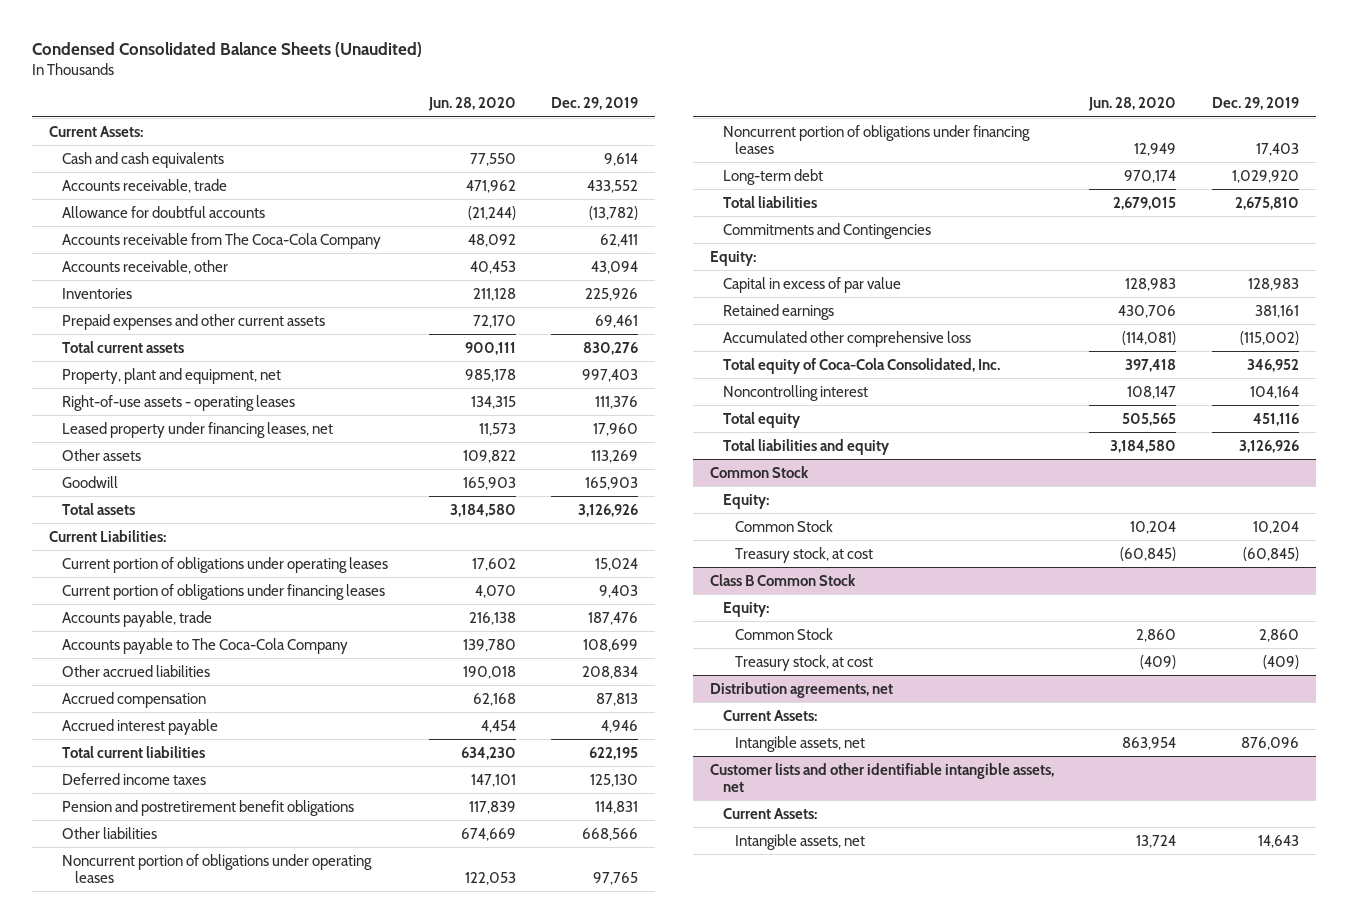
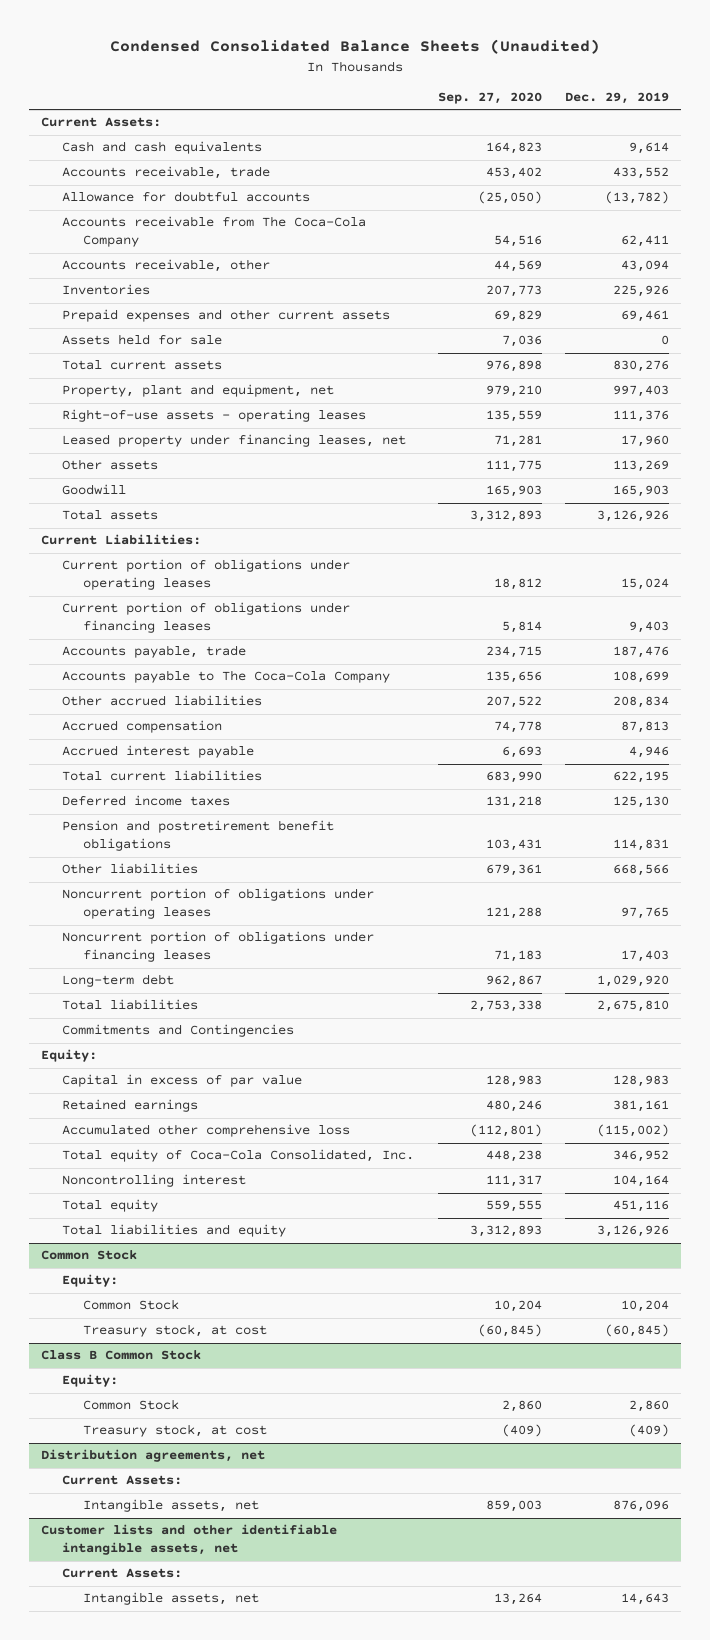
- | Jun. 28, 2020 | Dec. 29, 2019
+ | Sep. 27, 2020 | Dec. 29, 2019
+ Assets held for sale | 7,036 | 0

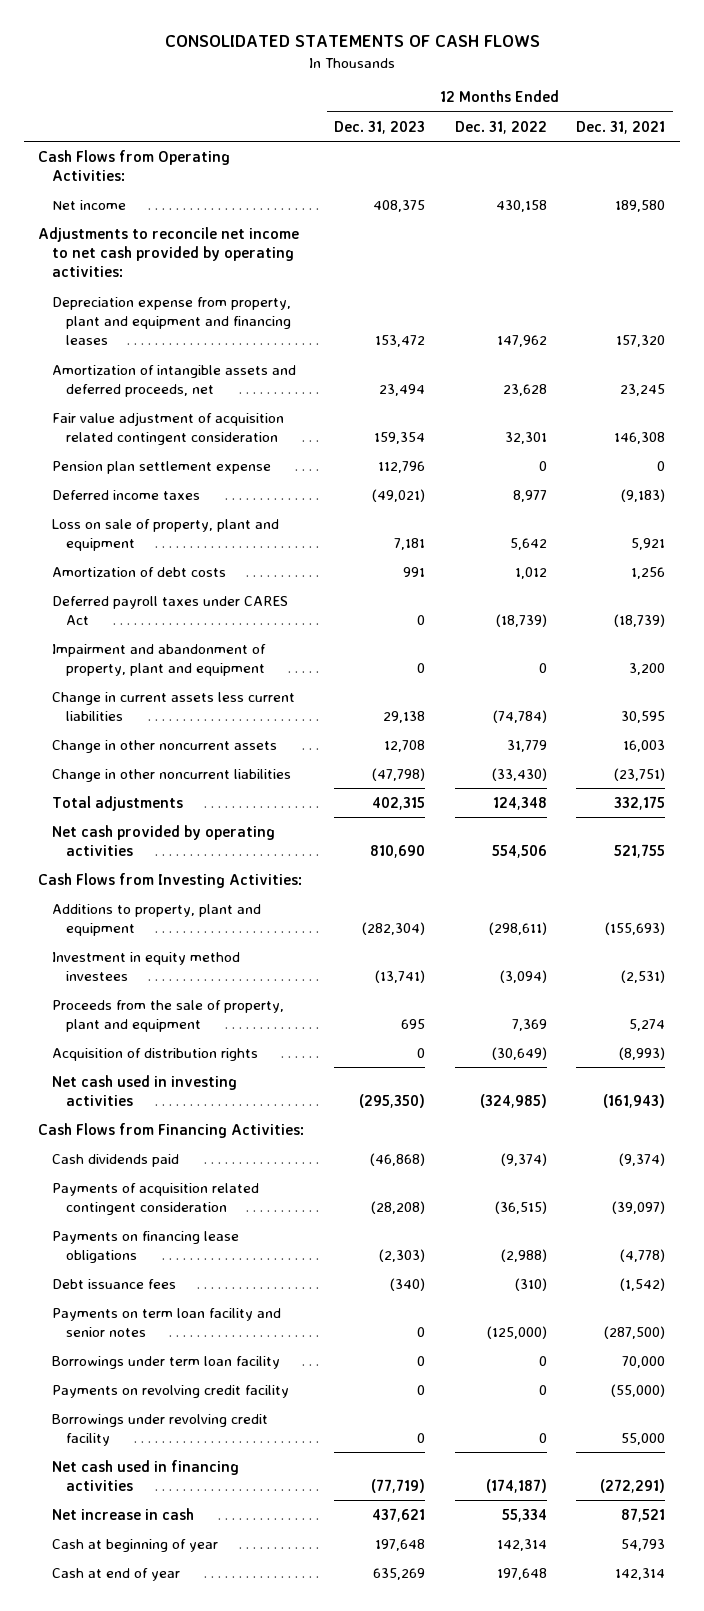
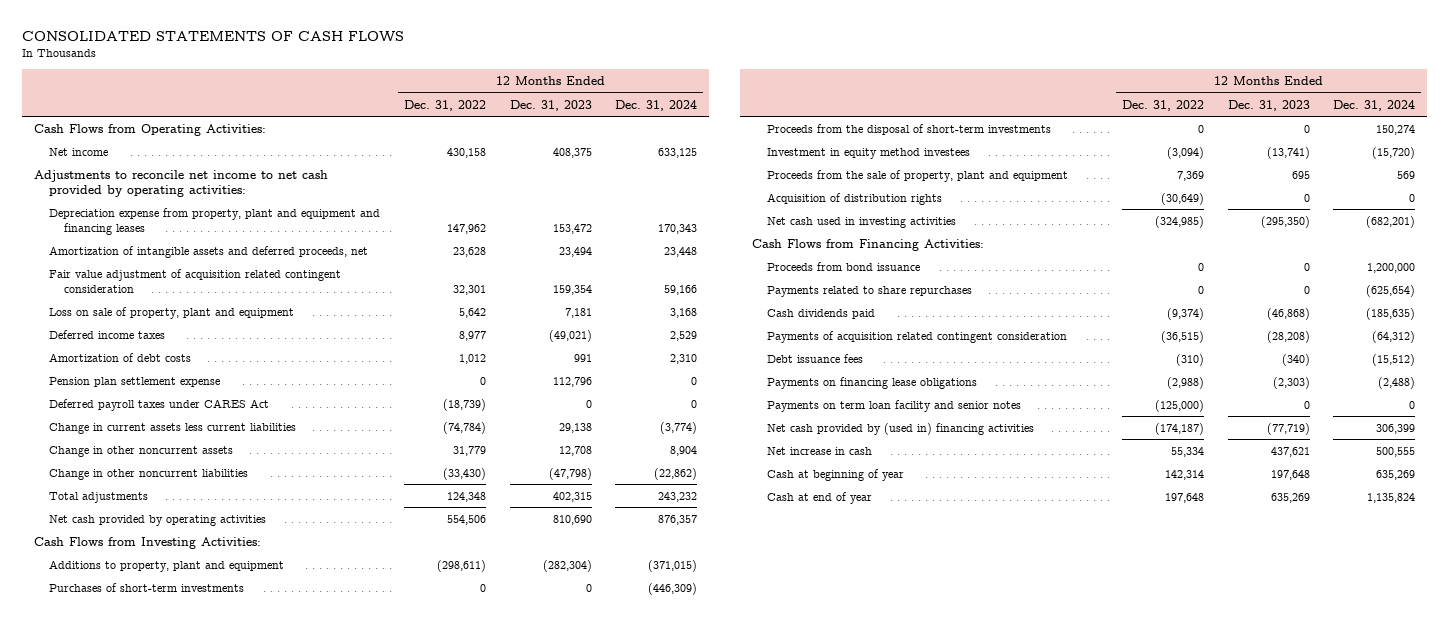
- | 12 Months Ended Dec. 31, 2023 | 12 Months Ended Dec. 31, 2022 | 12 Months Ended Dec. 31, 2021
+ | 12 Months Ended Dec. 31, 2022 | 12 Months Ended Dec. 31, 2023 | 12 Months Ended Dec. 31, 2024
moved down: Deferred income taxes | 8,977 | (49,021) | 2,529
moved down: Pension plan settlement expense | 0 | 112,796 | 0
- Impairment and abandonment of property, plant and equipment | 0 | 0 | 3,200
+ Purchases of short-term investments | 0 | 0 | (446,309)
+ Proceeds from the disposal of short-term investments | 0 | 0 | 150,274
+ Proceeds from bond issuance | 0 | 0 | 1,200,000
+ Payments related to share repurchases | 0 | 0 | (625,654)
moved down: Payments on financing lease obligations | (2,988) | (2,303) | (2,488)
- Borrowings under term loan facility | 0 | 0 | 70,000
- Payments on revolving credit facility | 0 | 0 | (55,000)
- Borrowings under revolving credit facility | 0 | 0 | 55,000
- Net cash used in financing activities | (77,719) | (174,187) | (272,291)
+ Net cash provided by (used in) financing activities | (174,187) | (77,719) | 306,399

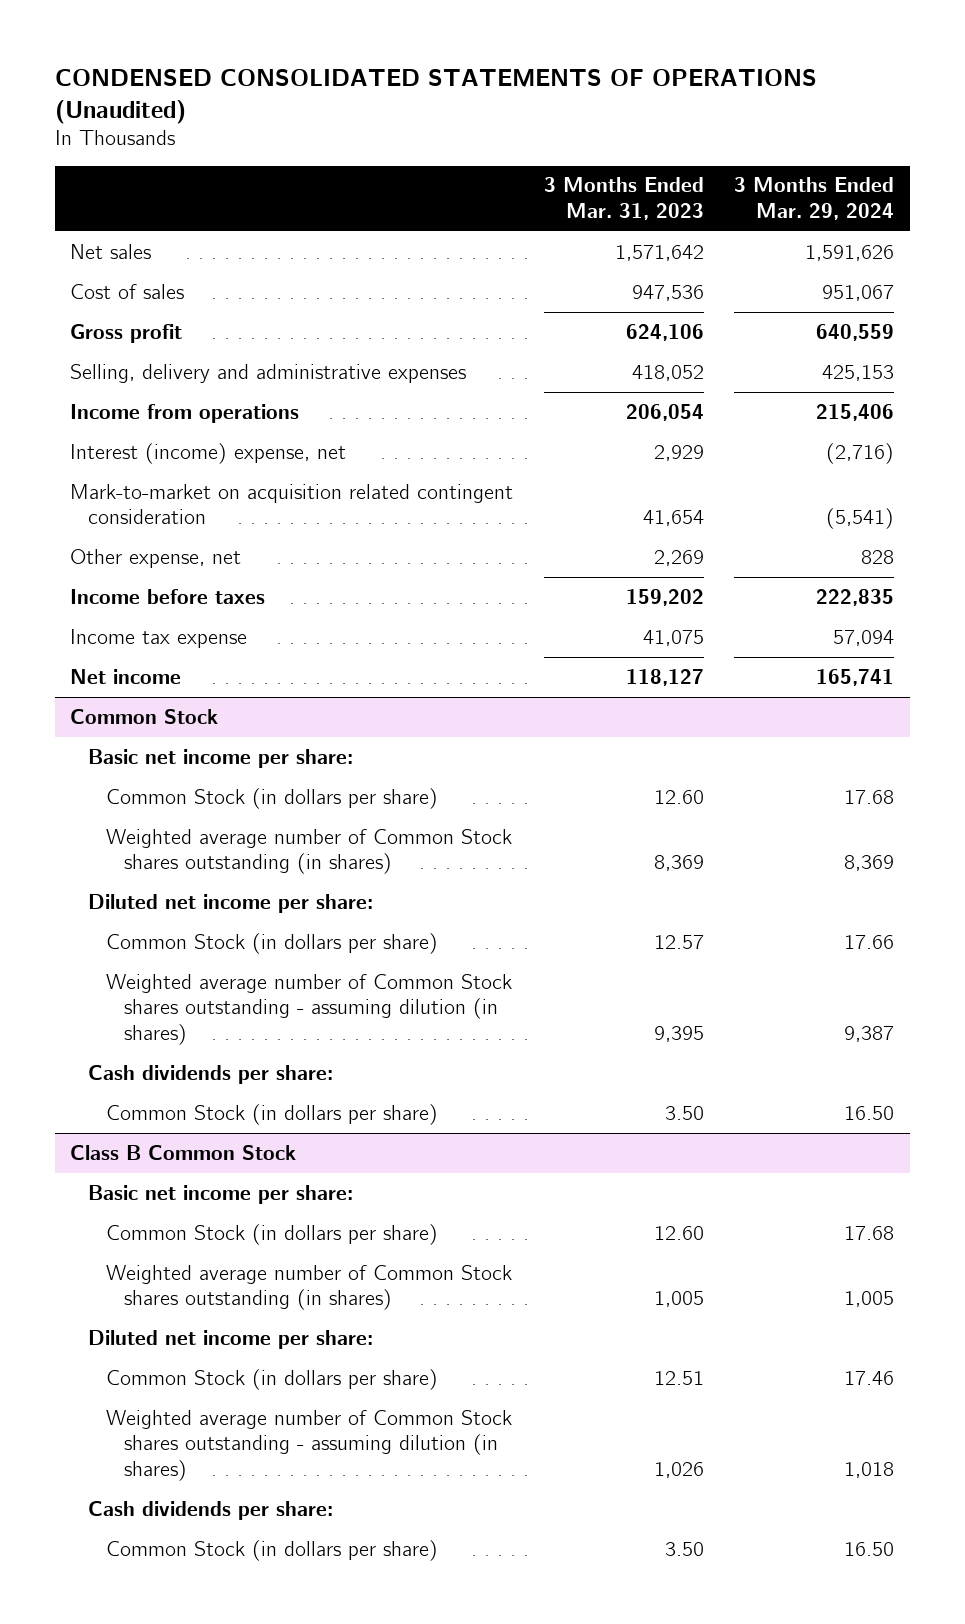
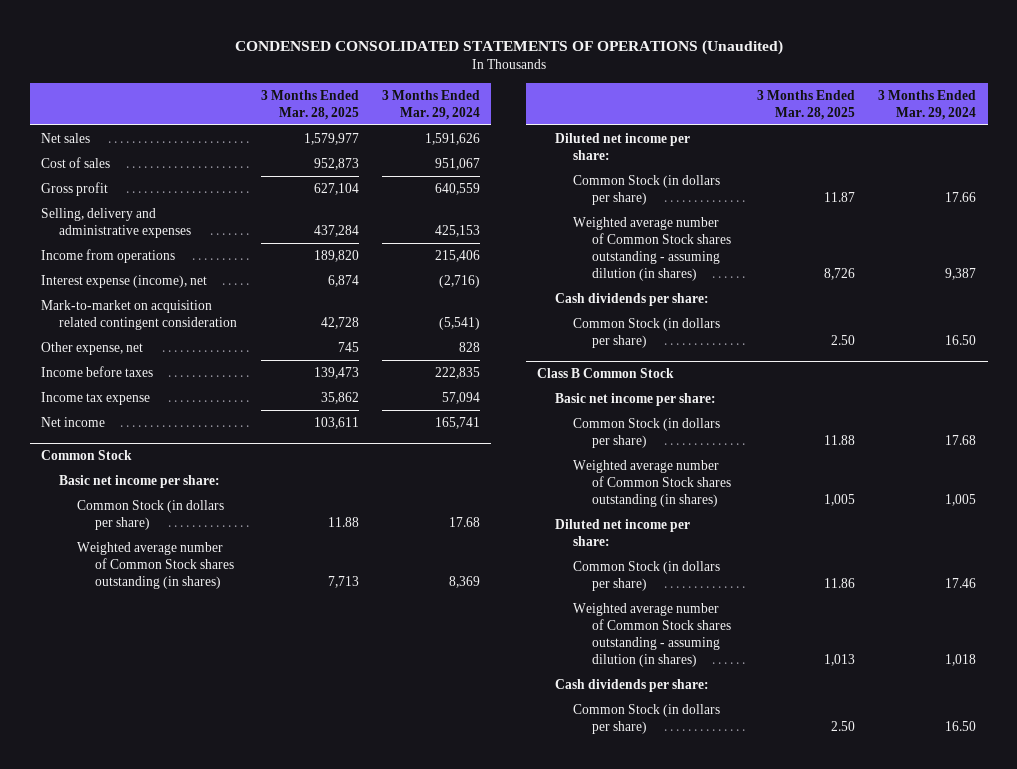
- | 3 Months Ended Mar. 31, 2023 | 3 Months Ended Mar. 29, 2024
+ | 3 Months Ended Mar. 28, 2025 | 3 Months Ended Mar. 29, 2024
- Interest (income) expense, net | 2,929 | (2,716)
+ Interest expense (income), net | 6,874 | (2,716)

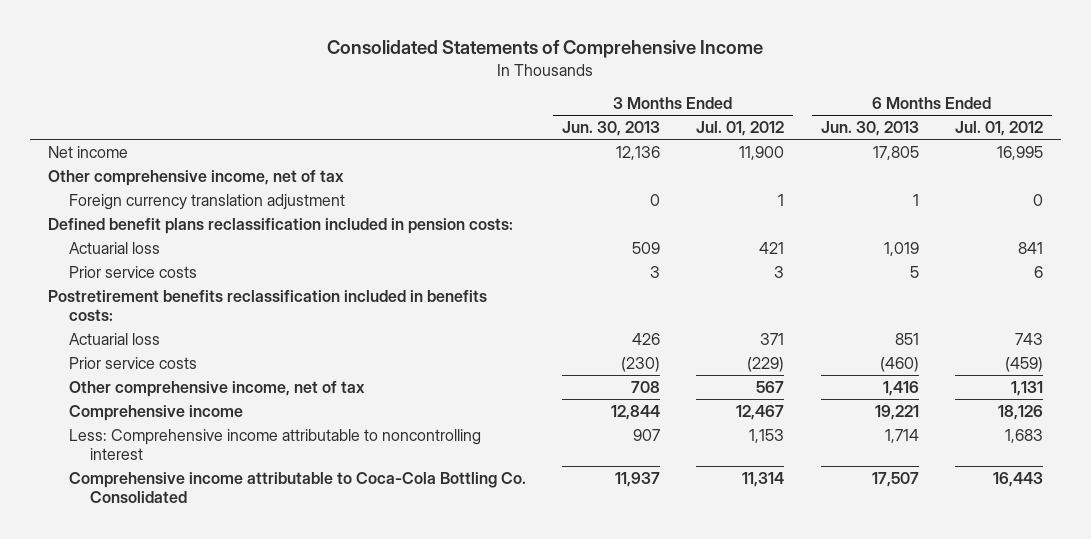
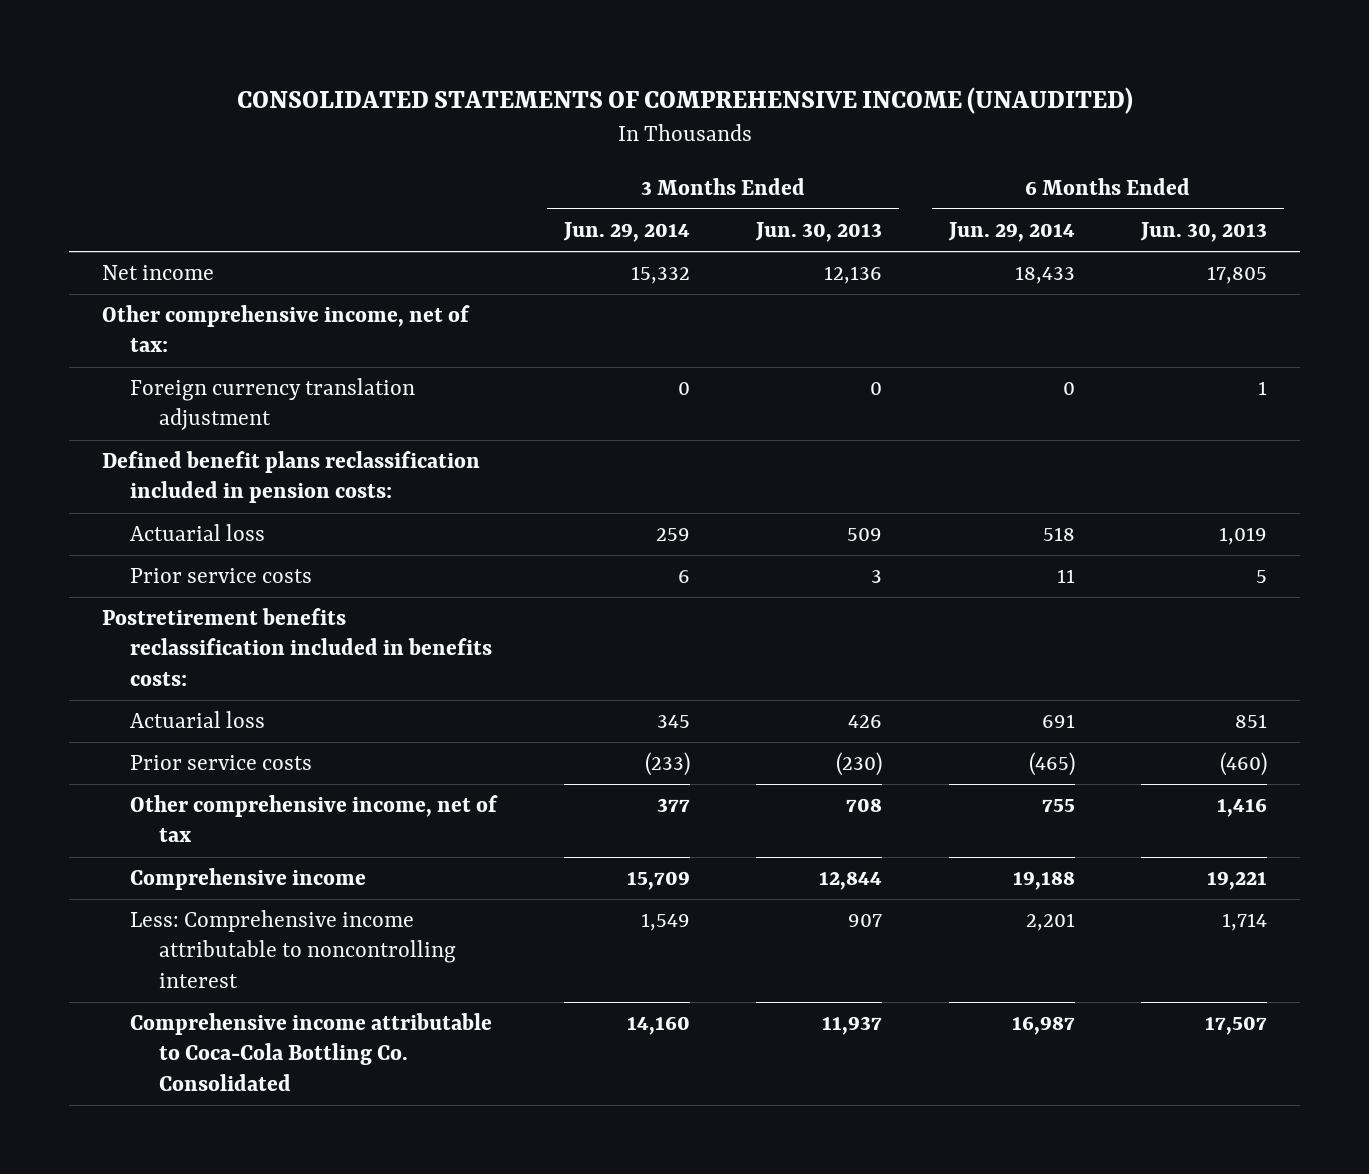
- Consolidated Statements of Comprehensive Income
+ CONSOLIDATED STATEMENTS OF COMPREHENSIVE INCOME (UNAUDITED)
- | 3 Months Ended Jun. 30, 2013 | 3 Months Ended Jul. 01, 2012 | 6 Months Ended Jun. 30, 2013 | 6 Months Ended Jul. 01, 2012
+ | 3 Months Ended Jun. 29, 2014 | 3 Months Ended Jun. 30, 2013 | 6 Months Ended Jun. 29, 2014 | 6 Months Ended Jun. 30, 2013
- Other comprehensive income, net of tax
+ Other comprehensive income, net of tax:

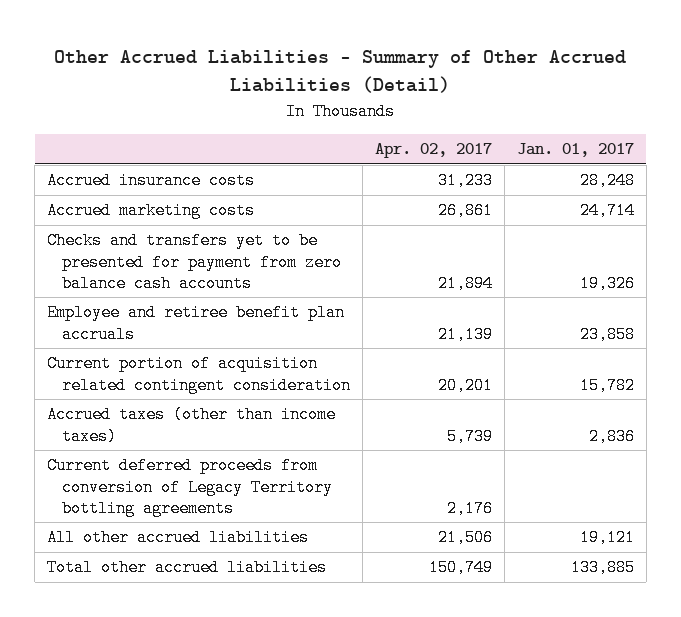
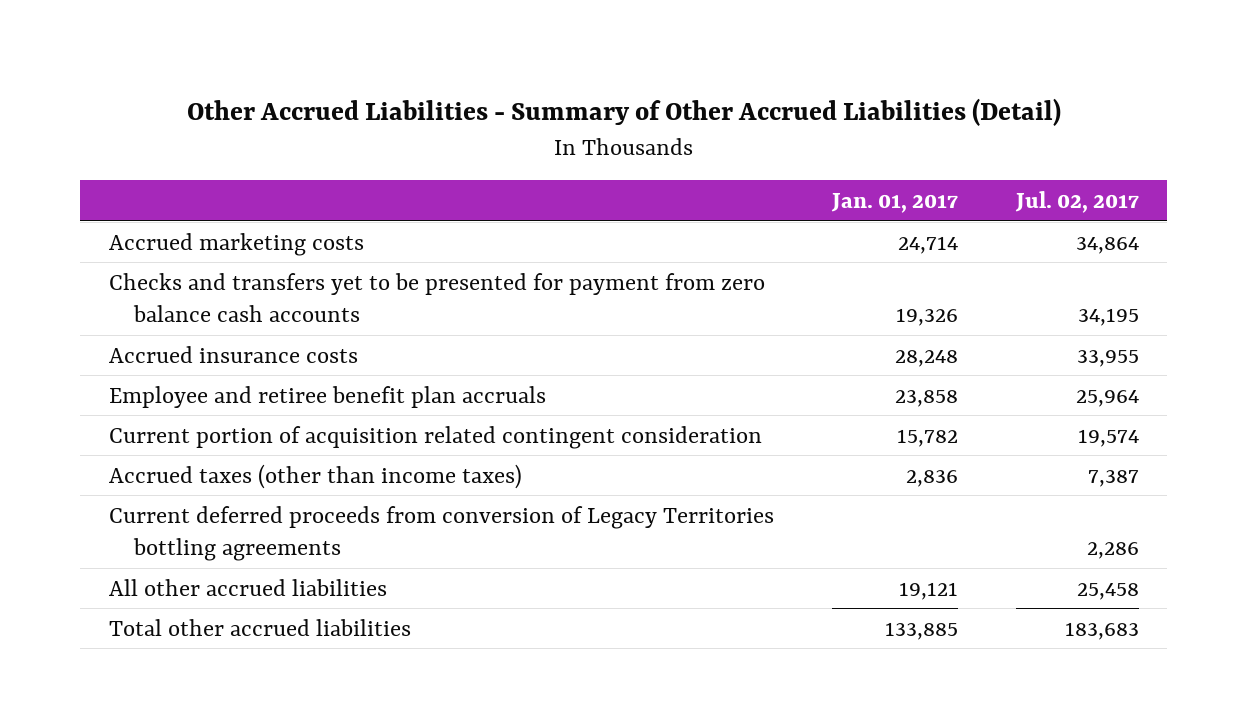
- | Apr. 02, 2017 | Jan. 01, 2017
+ | Jan. 01, 2017 | Jul. 02, 2017
moved down: Accrued insurance costs | 28,248 | 33,955
- Current deferred proceeds from conversion of Legacy Territory bottling agreements | 2,176 |
+ Current deferred proceeds from conversion of Legacy Territories bottling agreements | | 2,286

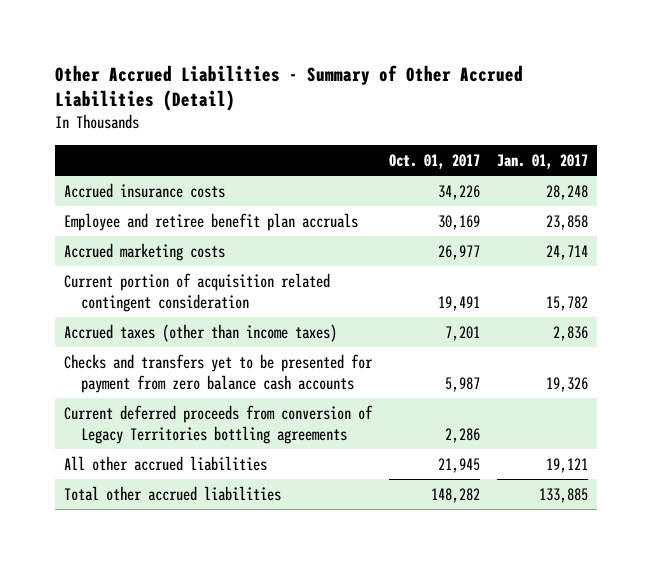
- | Jan. 01, 2017 | Jul. 02, 2017
+ | Oct. 01, 2017 | Jan. 01, 2017
moved down: Accrued marketing costs | 26,977 | 24,714
moved down: Checks and transfers yet to be presented for payment from zero balance cash accounts | 5,987 | 19,326

